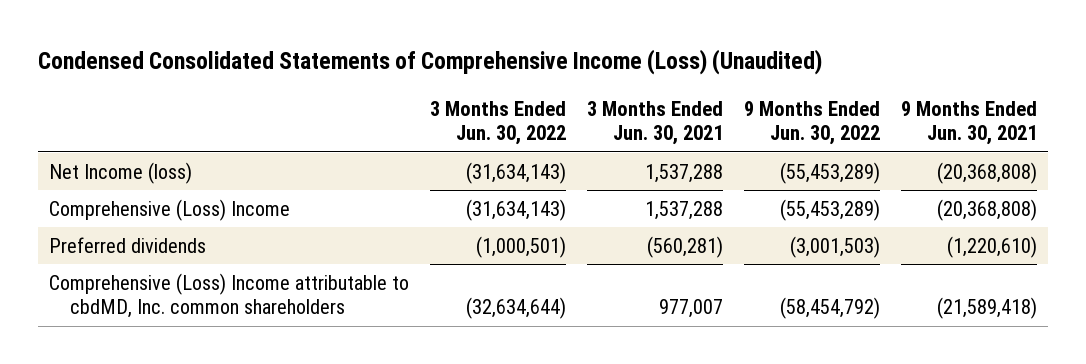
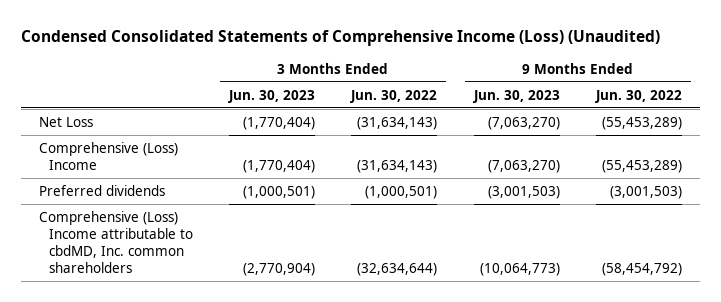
- | 3 Months Ended Jun. 30, 2022 | 3 Months Ended Jun. 30, 2021 | 9 Months Ended Jun. 30, 2022 | 9 Months Ended Jun. 30, 2021
+ | 3 Months Ended Jun. 30, 2023 | 3 Months Ended Jun. 30, 2022 | 9 Months Ended Jun. 30, 2023 | 9 Months Ended Jun. 30, 2022
- Net Income (loss) | (31,634,143) | 1,537,288 | (55,453,289) | (20,368,808)
+ Net Loss | (1,770,404) | (31,634,143) | (7,063,270) | (55,453,289)

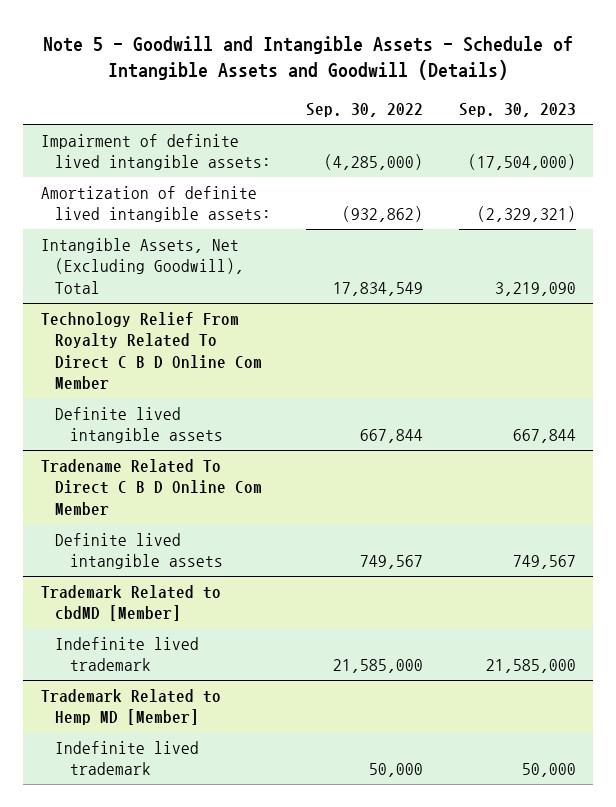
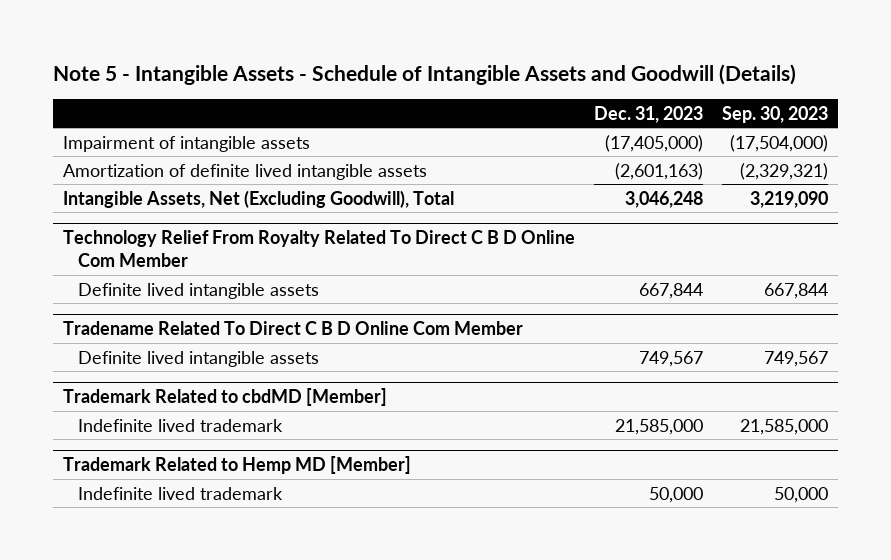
- Note 5 - Goodwill and Intangible Assets - Schedule of Intangible Assets and Goodwill (Details)
+ Note 5 - Intangible Assets - Schedule of Intangible Assets and Goodwill (Details)
- | Sep. 30, 2022 | Sep. 30, 2023
+ | Dec. 31, 2023 | Sep. 30, 2023
- Impairment of definite lived intangible assets: | (4,285,000) | (17,504,000)
- Amortization of definite lived intangible assets: | (932,862) | (2,329,321)
+ Impairment of intangible assets | (17,405,000) | (17,504,000)
+ Amortization of definite lived intangible assets | (2,601,163) | (2,329,321)

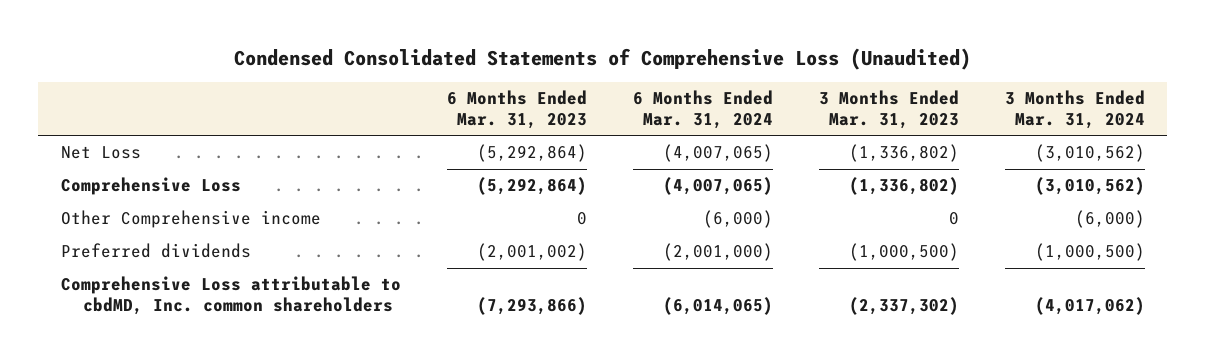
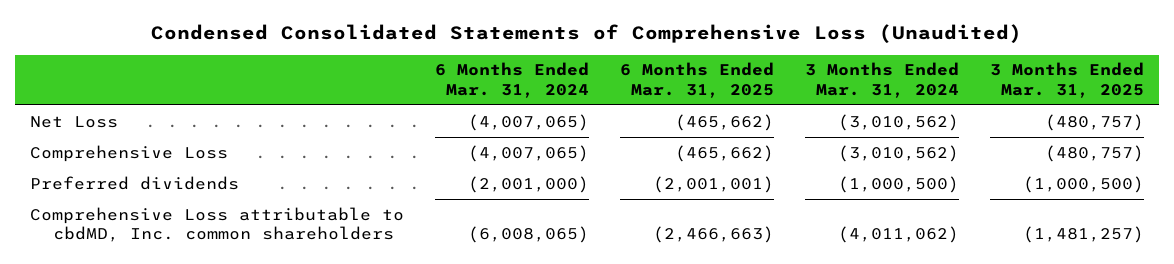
- | 6 Months Ended Mar. 31, 2023 | 6 Months Ended Mar. 31, 2024 | 3 Months Ended Mar. 31, 2023 | 3 Months Ended Mar. 31, 2024
+ | 6 Months Ended Mar. 31, 2024 | 6 Months Ended Mar. 31, 2025 | 3 Months Ended Mar. 31, 2024 | 3 Months Ended Mar. 31, 2025
- Other Comprehensive income | 0 | (6,000) | 0 | (6,000)
- Comprehensive Loss attributable to cbdMD, Inc. common shareholders | (7,293,866) | (6,014,065) | (2,337,302) | (4,017,062)
+ Comprehensive Loss attributable to cbdMD, Inc. common shareholders | (6,008,065) | (2,466,663) | (4,011,062) | (1,481,257)

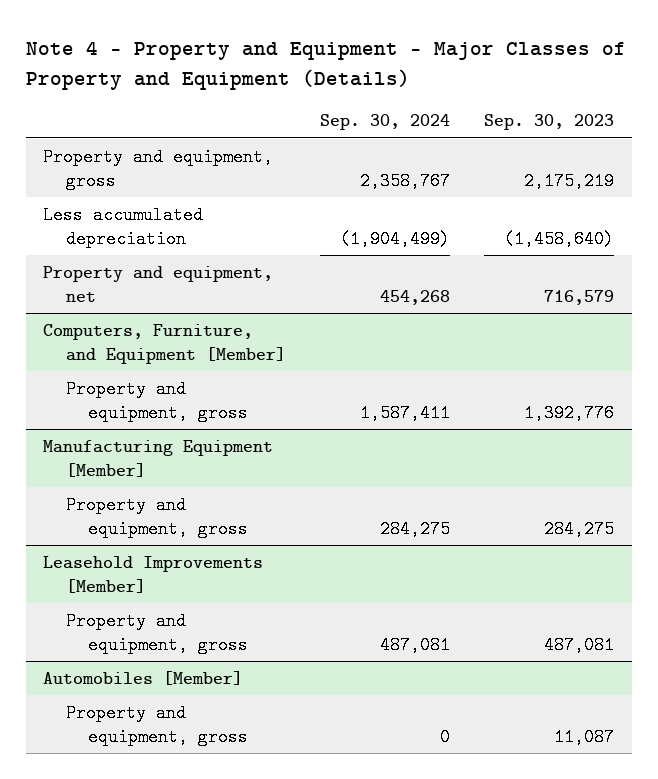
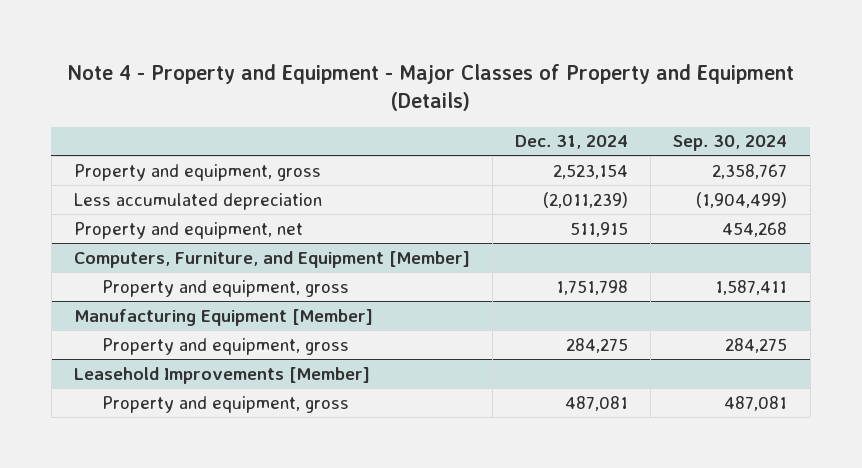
- | Sep. 30, 2024 | Sep. 30, 2023
+ | Dec. 31, 2024 | Sep. 30, 2024
- Automobiles [Member]
- Property and equipment, gross | 0 | 11,087

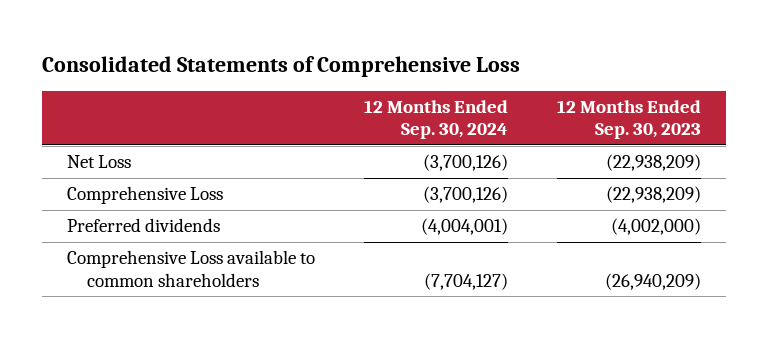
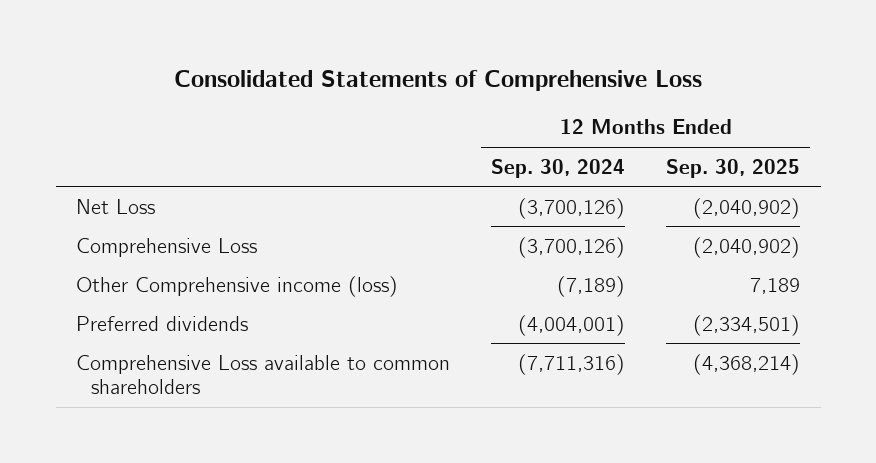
- | 12 Months Ended Sep. 30, 2024 | 12 Months Ended Sep. 30, 2023
+ | 12 Months Ended Sep. 30, 2024 | 12 Months Ended Sep. 30, 2025
+ Other Comprehensive income (loss) | (7,189) | 7,189
- Comprehensive Loss available to common shareholders | (7,704,127) | (26,940,209)
+ Comprehensive Loss available to common shareholders | (7,711,316) | (4,368,214)

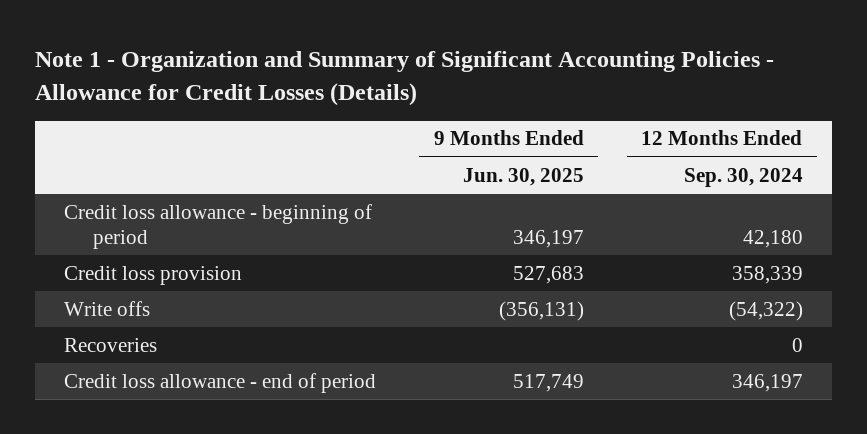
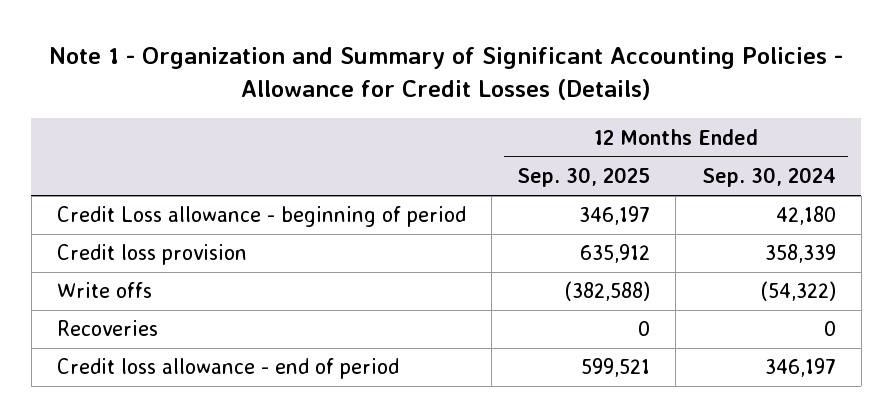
- | 9 Months Ended Jun. 30, 2025 | 12 Months Ended Sep. 30, 2024
+ | 12 Months Ended Sep. 30, 2025 | 12 Months Ended Sep. 30, 2024
- Credit loss allowance - beginning of period | 346,197 | 42,180
+ Credit Loss allowance - beginning of period | 346,197 | 42,180

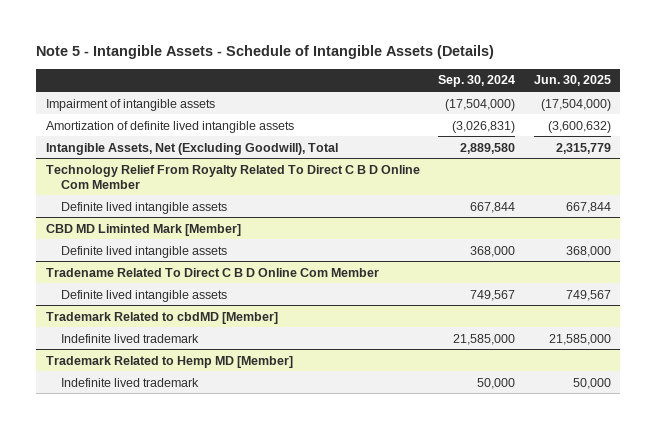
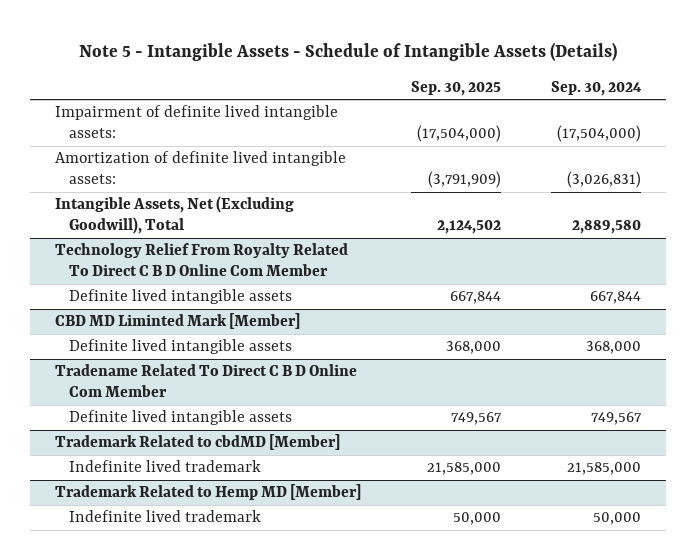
- | Sep. 30, 2024 | Jun. 30, 2025
+ | Sep. 30, 2025 | Sep. 30, 2024
- Impairment of intangible assets | (17,504,000) | (17,504,000)
- Amortization of definite lived intangible assets | (3,026,831) | (3,600,632)
+ Impairment of definite lived intangible assets: | (17,504,000) | (17,504,000)
+ Amortization of definite lived intangible assets: | (3,791,909) | (3,026,831)

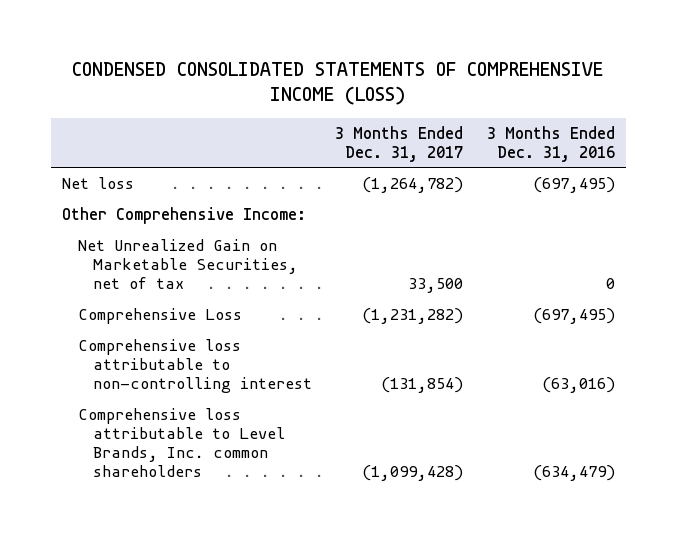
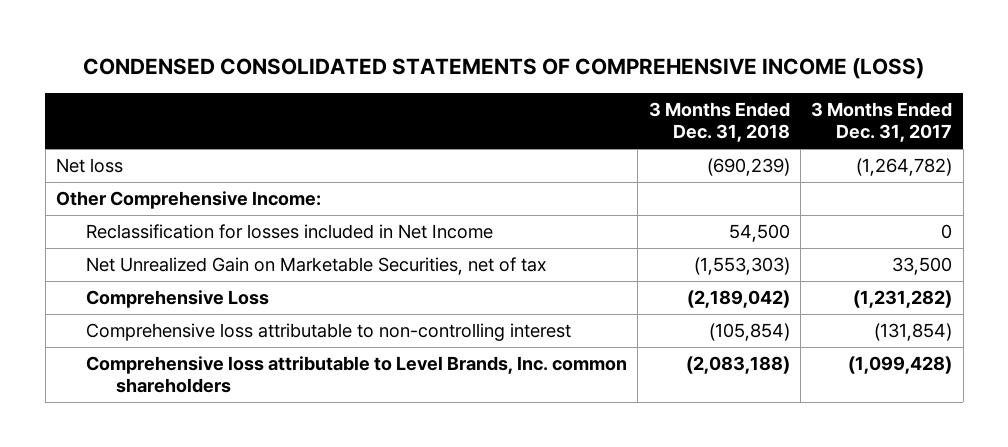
- | 3 Months Ended Dec. 31, 2017 | 3 Months Ended Dec. 31, 2016
+ | 3 Months Ended Dec. 31, 2018 | 3 Months Ended Dec. 31, 2017
+ Reclassification for losses included in Net Income | 54,500 | 0

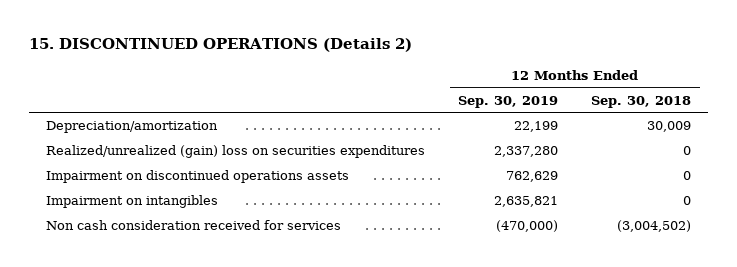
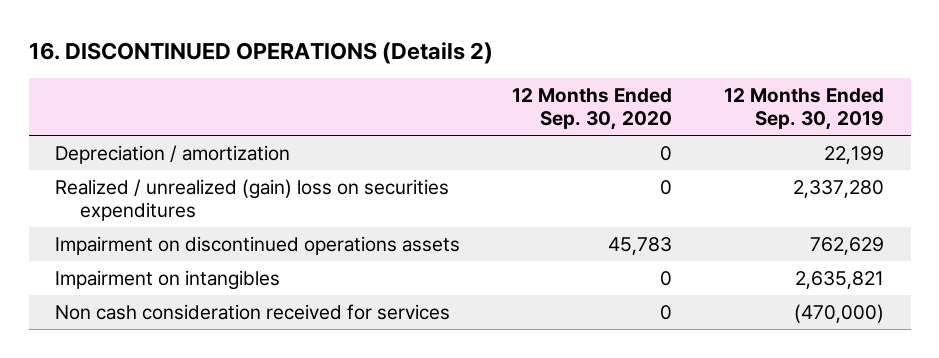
- 15. DISCONTINUED OPERATIONS (Details 2)
+ 16. DISCONTINUED OPERATIONS (Details 2)
- | 12 Months Ended Sep. 30, 2019 | 12 Months Ended Sep. 30, 2018
+ | 12 Months Ended Sep. 30, 2020 | 12 Months Ended Sep. 30, 2019
- Depreciation/amortization | 22,199 | 30,009
- Realized/unrealized (gain) loss on securities expenditures | 2,337,280 | 0
+ Depreciation / amortization | 0 | 22,199
+ Realized / unrealized (gain) loss on securities expenditures | 0 | 2,337,280

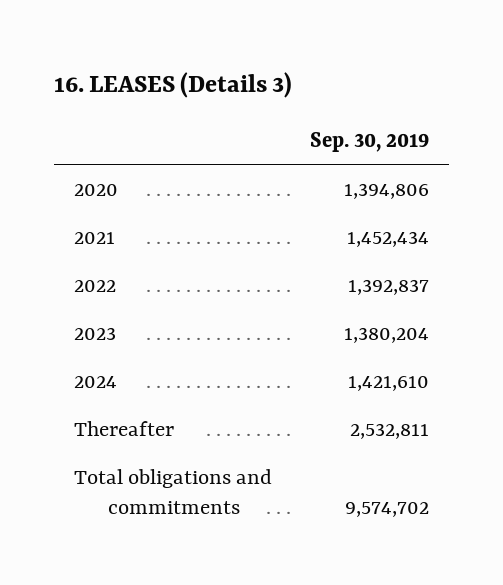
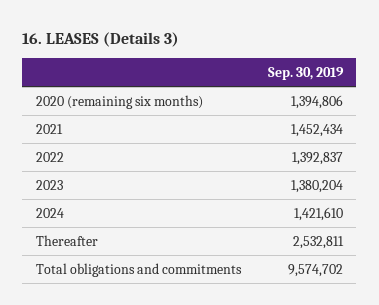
- 2020 | 1,394,806
+ 2020 (remaining six months) | 1,394,806

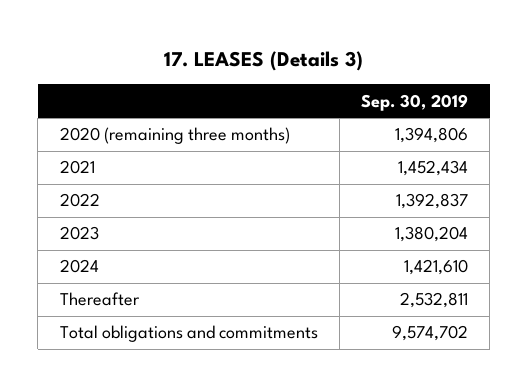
- 16. LEASES (Details 3)
+ 17. LEASES (Details 3)
- 2020 (remaining six months) | 1,394,806
+ 2020 (remaining three months) | 1,394,806

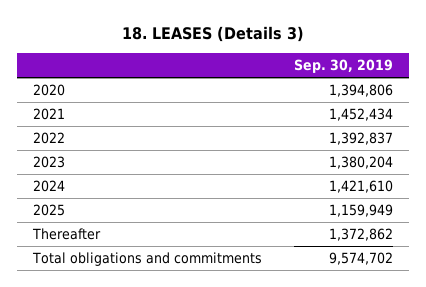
- 17. LEASES (Details 3)
+ 18. LEASES (Details 3)
- 2020 (remaining three months) | 1,394,806
+ 2020 | 1,394,806
- Thereafter | 2,532,811
+ 2025 | 1,159,949
+ Thereafter | 1,372,862

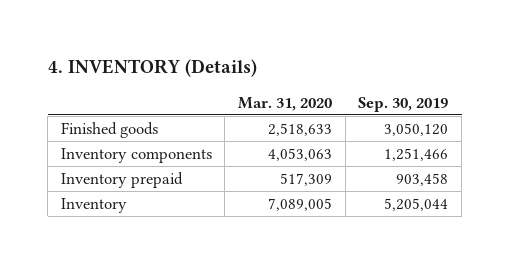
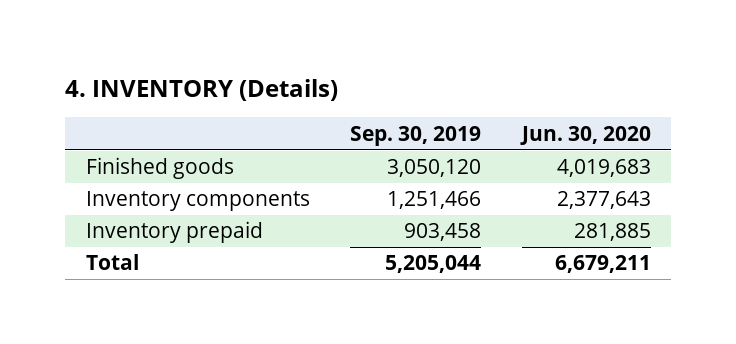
- | Mar. 31, 2020 | Sep. 30, 2019
+ | Sep. 30, 2019 | Jun. 30, 2020
- Inventory | 7,089,005 | 5,205,044
+ Total | 5,205,044 | 6,679,211

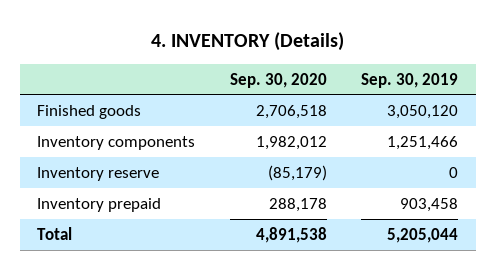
- | Sep. 30, 2019 | Jun. 30, 2020
+ | Sep. 30, 2020 | Sep. 30, 2019
+ Inventory reserve | (85,179) | 0

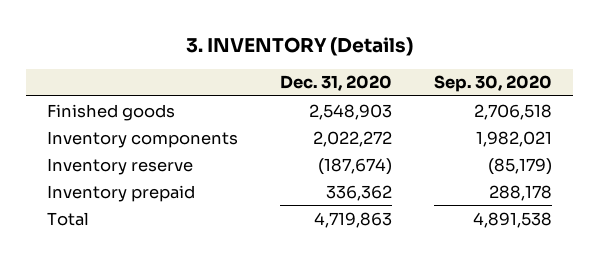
- 4. INVENTORY (Details)
+ 3. INVENTORY (Details)
- | Sep. 30, 2020 | Sep. 30, 2019
+ | Dec. 31, 2020 | Sep. 30, 2020
- Inventory components | 1,982,012 | 1,251,466
+ Inventory components | 2,022,272 | 1,982,021

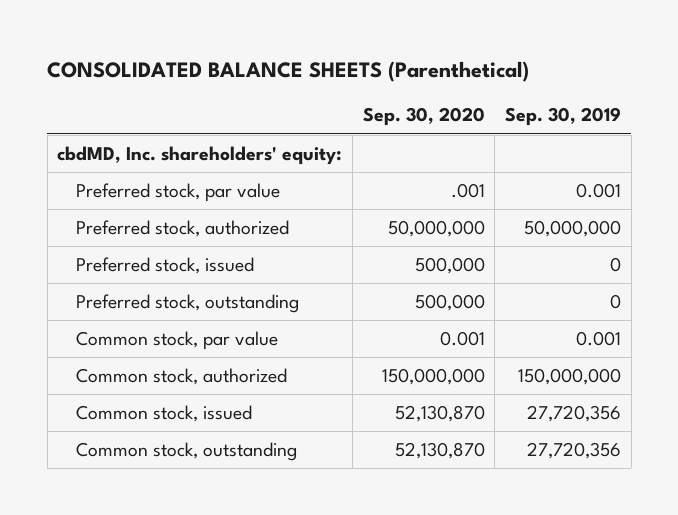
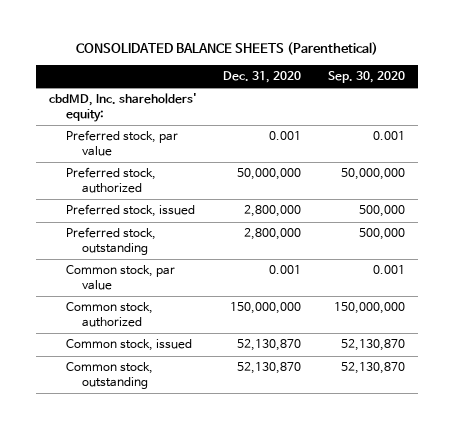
- | Sep. 30, 2020 | Sep. 30, 2019
+ | Dec. 31, 2020 | Sep. 30, 2020
- Preferred stock, par value | .001 | 0.001
+ Preferred stock, par value | 0.001 | 0.001

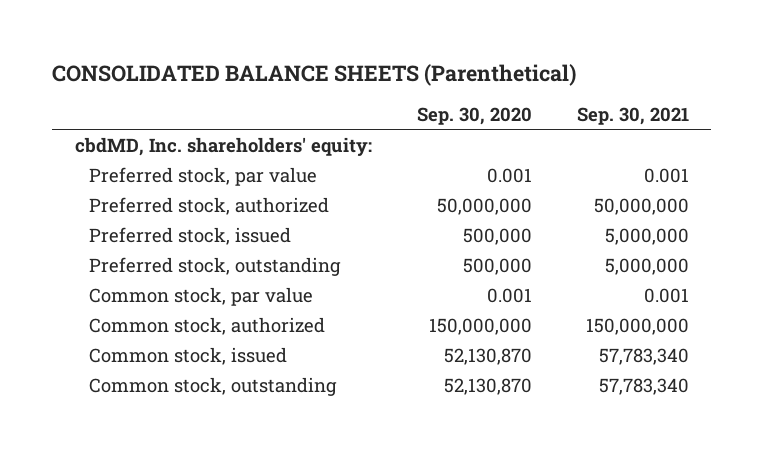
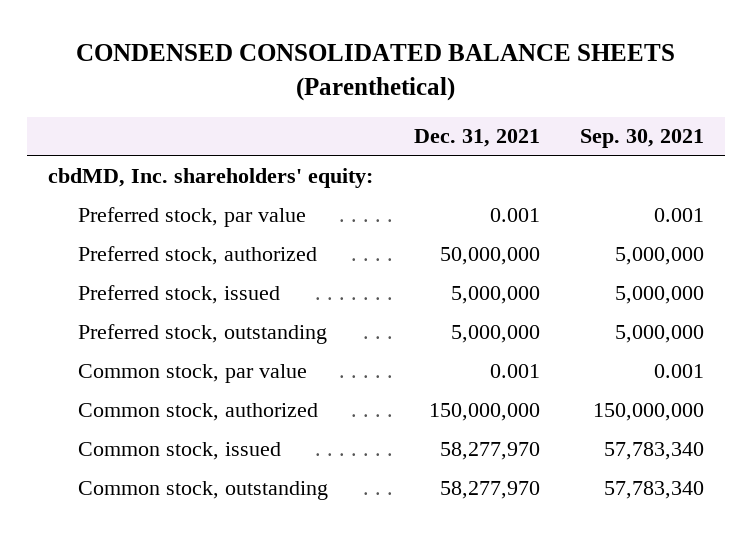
- CONSOLIDATED BALANCE SHEETS (Parenthetical)
+ CONDENSED CONSOLIDATED BALANCE SHEETS (Parenthetical)
- | Sep. 30, 2020 | Sep. 30, 2021
+ | Dec. 31, 2021 | Sep. 30, 2021
- Preferred stock, authorized | 50,000,000 | 50,000,000
+ Preferred stock, authorized | 50,000,000 | 5,000,000

